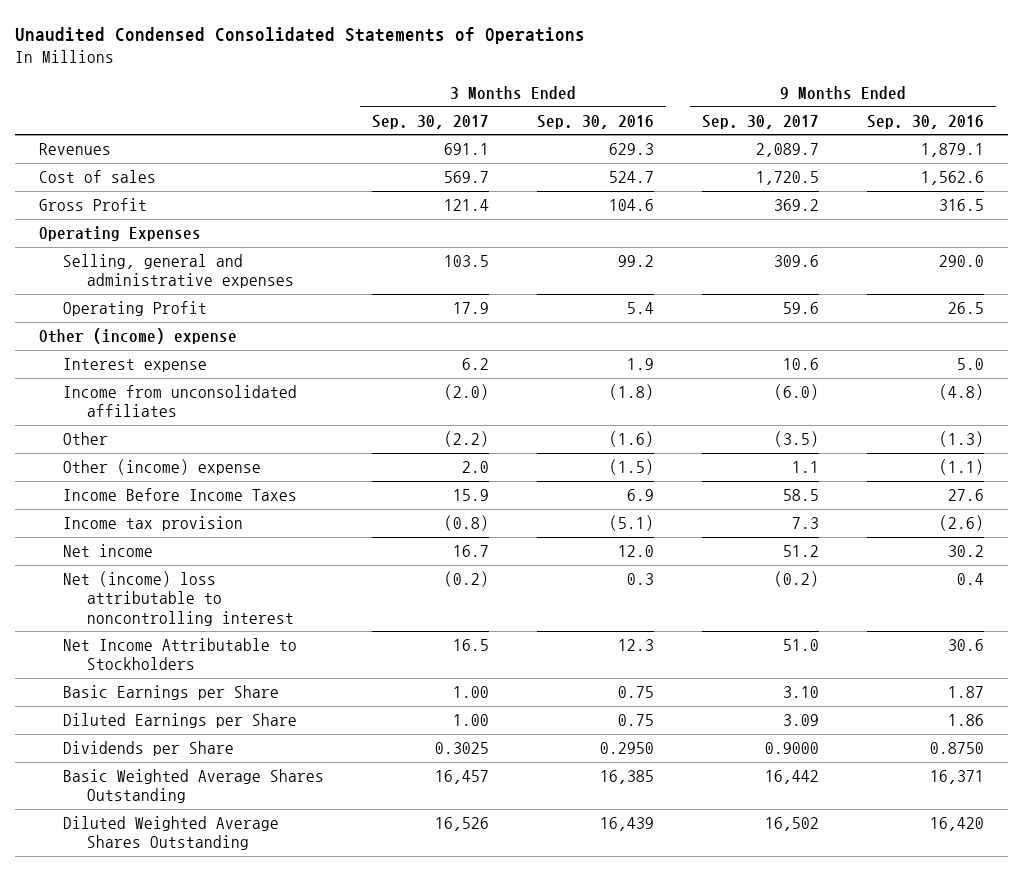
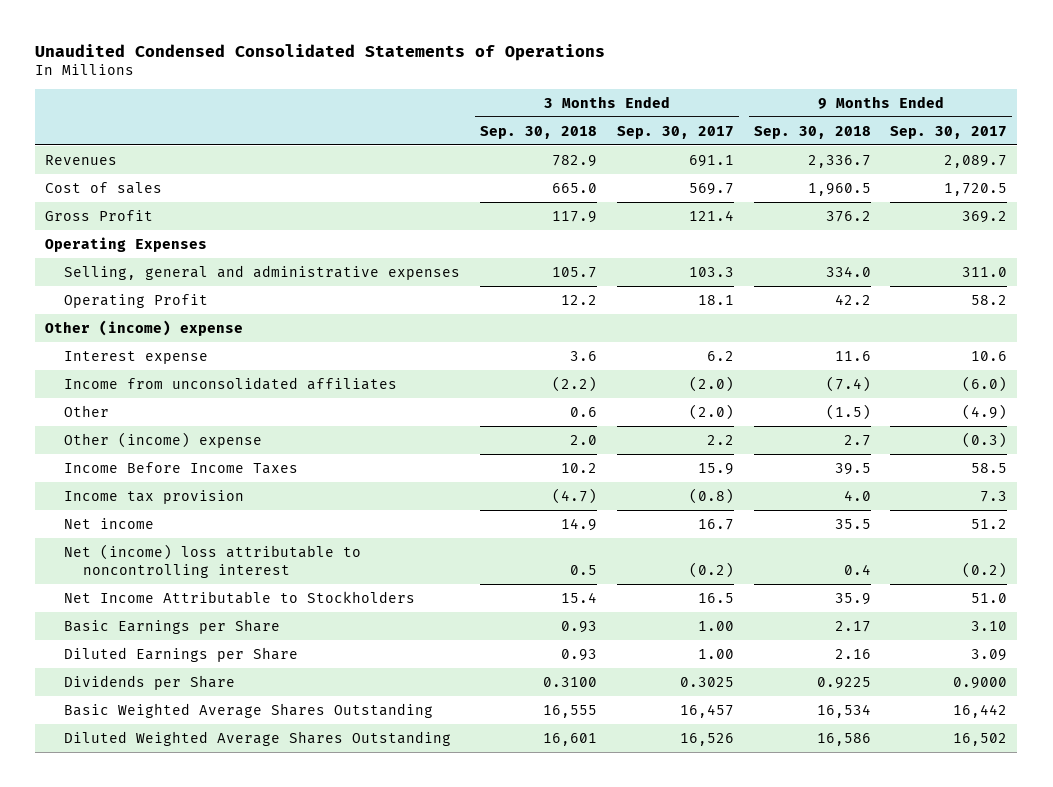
- | 3 Months Ended Sep. 30, 2017 | 3 Months Ended Sep. 30, 2016 | 9 Months Ended Sep. 30, 2017 | 9 Months Ended Sep. 30, 2016
+ | 3 Months Ended Sep. 30, 2018 | 3 Months Ended Sep. 30, 2017 | 9 Months Ended Sep. 30, 2018 | 9 Months Ended Sep. 30, 2017
- Selling, general and administrative expenses | 103.5 | 99.2 | 309.6 | 290.0
- Operating Profit | 17.9 | 5.4 | 59.6 | 26.5
+ Selling, general and administrative expenses | 105.7 | 103.3 | 334.0 | 311.0
+ Operating Profit | 12.2 | 18.1 | 42.2 | 58.2
- Other | (2.2) | (1.6) | (3.5) | (1.3)
- Other (income) expense | 2.0 | (1.5) | 1.1 | (1.1)
+ Other | 0.6 | (2.0) | (1.5) | (4.9)
+ Other (income) expense | 2.0 | 2.2 | 2.7 | (0.3)

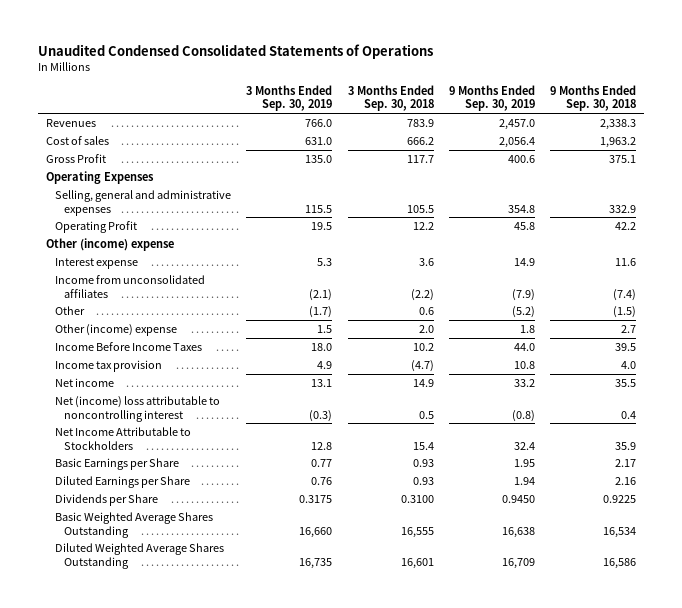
- | 3 Months Ended Sep. 30, 2018 | 3 Months Ended Sep. 30, 2017 | 9 Months Ended Sep. 30, 2018 | 9 Months Ended Sep. 30, 2017
+ | 3 Months Ended Sep. 30, 2019 | 3 Months Ended Sep. 30, 2018 | 9 Months Ended Sep. 30, 2019 | 9 Months Ended Sep. 30, 2018
- Revenues | 782.9 | 691.1 | 2,336.7 | 2,089.7
- Cost of sales | 665.0 | 569.7 | 1,960.5 | 1,720.5
- Gross Profit | 117.9 | 121.4 | 376.2 | 369.2
+ Revenues | 766.0 | 783.9 | 2,457.0 | 2,338.3
+ Cost of sales | 631.0 | 666.2 | 2,056.4 | 1,963.2
+ Gross Profit | 135.0 | 117.7 | 400.6 | 375.1
- Selling, general and administrative expenses | 105.7 | 103.3 | 334.0 | 311.0
+ Selling, general and administrative expenses | 115.5 | 105.5 | 354.8 | 332.9

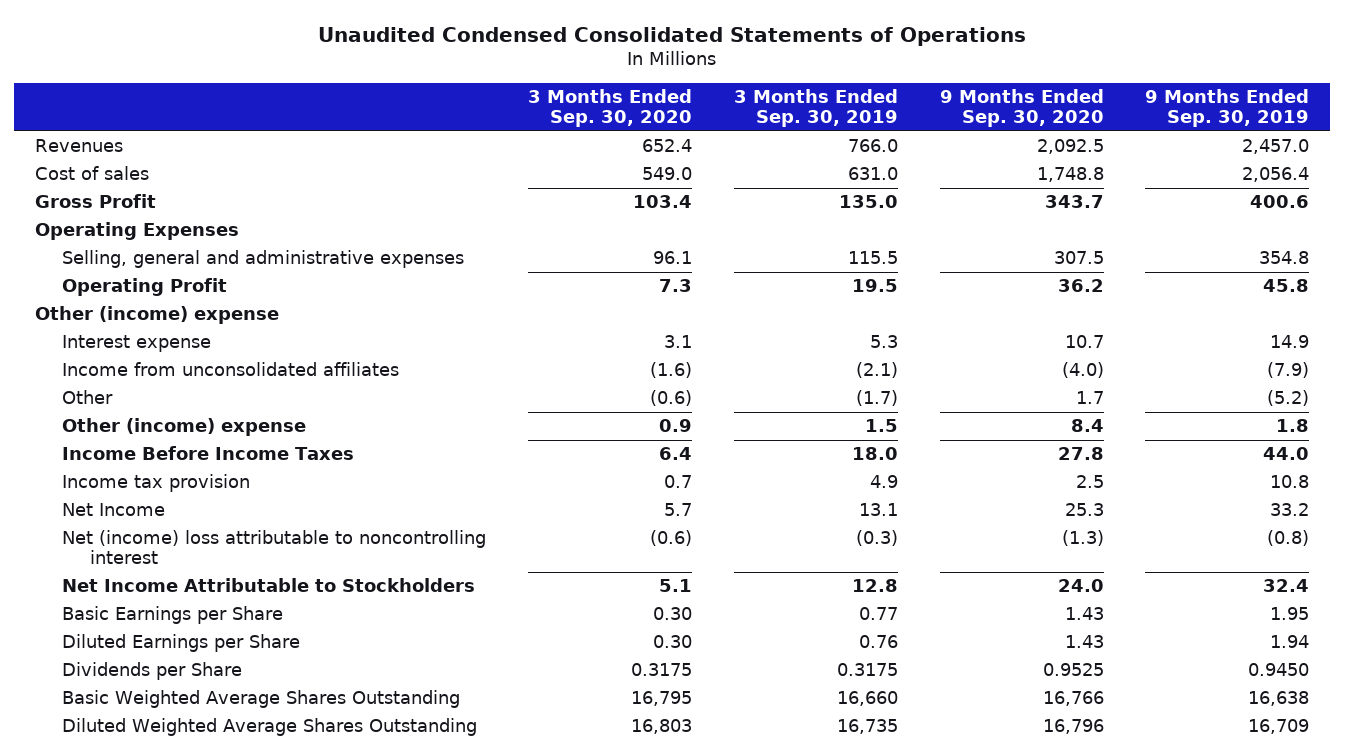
- | 3 Months Ended Sep. 30, 2019 | 3 Months Ended Sep. 30, 2018 | 9 Months Ended Sep. 30, 2019 | 9 Months Ended Sep. 30, 2018
+ | 3 Months Ended Sep. 30, 2020 | 3 Months Ended Sep. 30, 2019 | 9 Months Ended Sep. 30, 2020 | 9 Months Ended Sep. 30, 2019
- Net income | 13.1 | 14.9 | 33.2 | 35.5
+ Net Income | 5.7 | 13.1 | 25.3 | 33.2

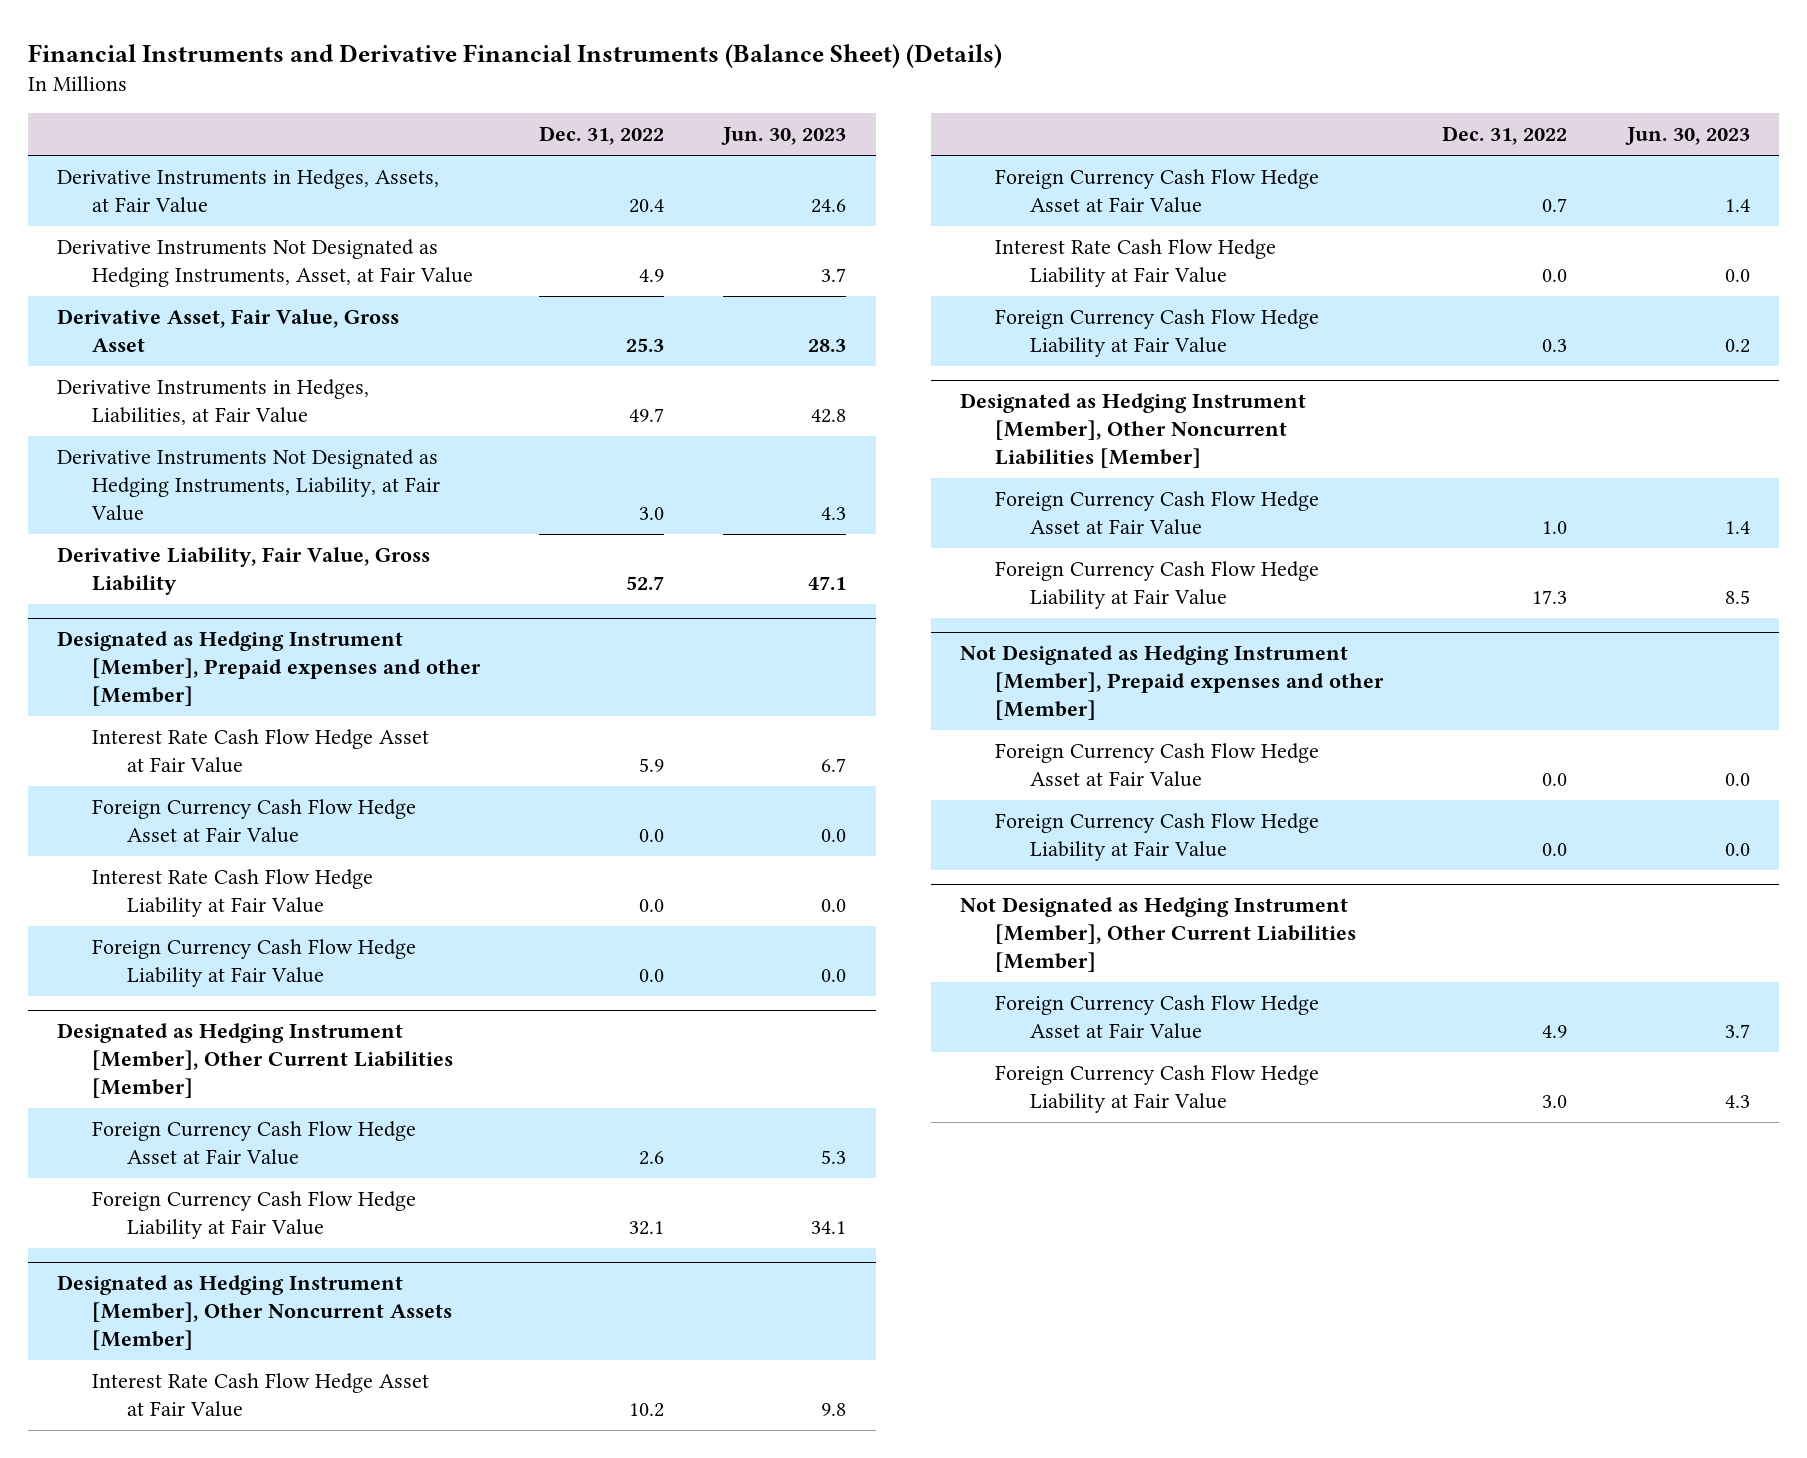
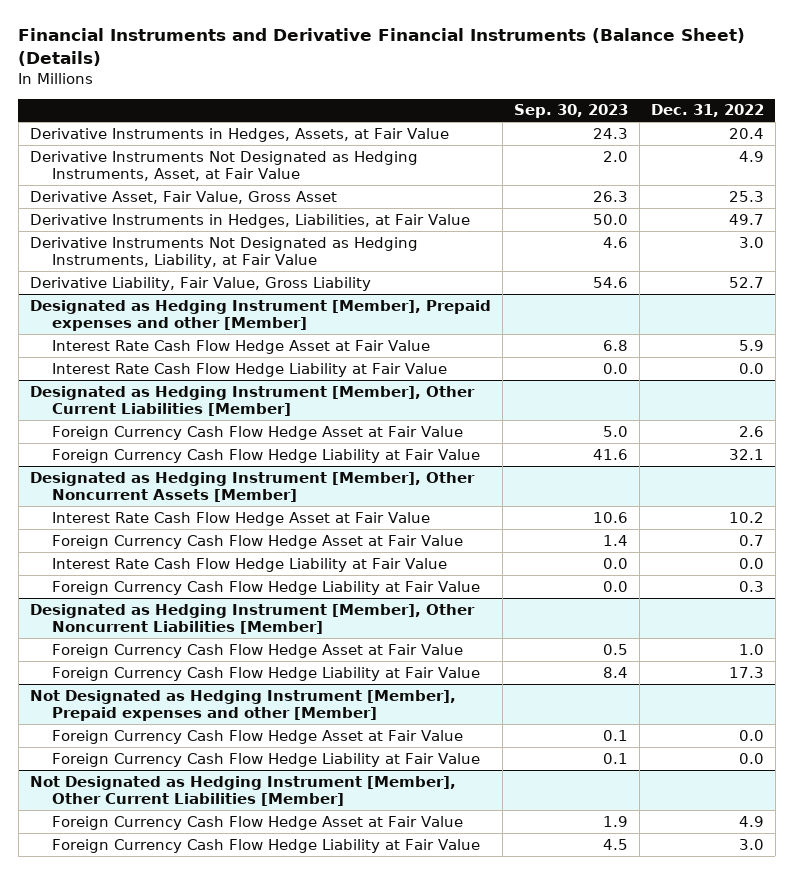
- | Dec. 31, 2022 | Jun. 30, 2023
+ | Sep. 30, 2023 | Dec. 31, 2022
@ Designated as Hedging Instrument [Member], Prepaid expenses and other [Member]
- Foreign Currency Cash Flow Hedge Asset at Fair Value | 0.0 | 0.0
- Foreign Currency Cash Flow Hedge Liability at Fair Value | 0.0 | 0.0

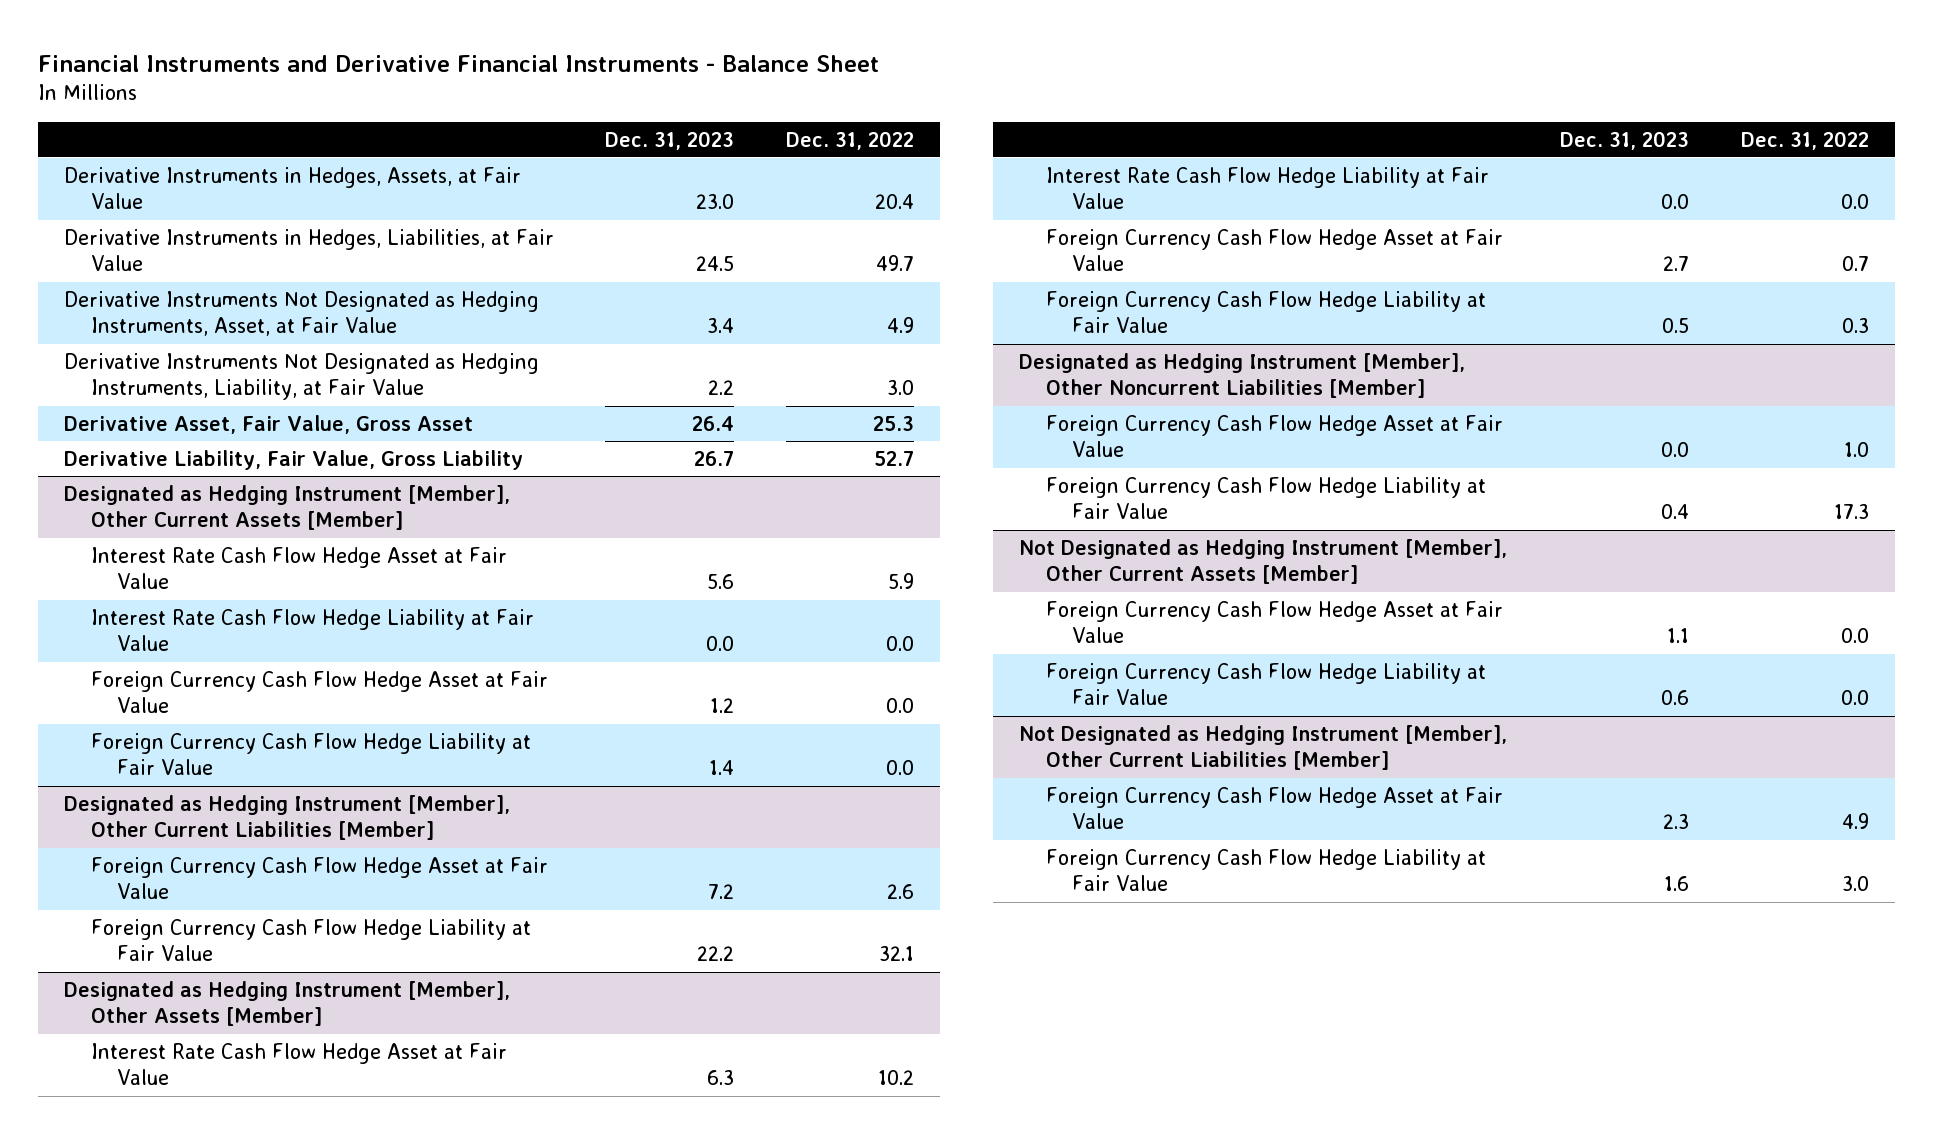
- Financial Instruments and Derivative Financial Instruments (Balance Sheet) (Details)
+ Financial Instruments and Derivative Financial Instruments - Balance Sheet
- | Sep. 30, 2023 | Dec. 31, 2022
+ | Dec. 31, 2023 | Dec. 31, 2022
moved down: Derivative Instruments Not Designated as Hedging Instruments, Asset, at Fair Value | 3.4 | 4.9
moved down: Derivative Asset, Fair Value, Gross Asset | 26.4 | 25.3
- Designated as Hedging Instrument [Member], Prepaid expenses and other [Member]
+ Designated as Hedging Instrument [Member], Other Current Assets [Member]
+ Foreign Currency Cash Flow Hedge Asset at Fair Value | 1.2 | 0.0
+ Foreign Currency Cash Flow Hedge Liability at Fair Value | 1.4 | 0.0
- Designated as Hedging Instrument [Member], Other Noncurrent Assets [Member]
+ Designated as Hedging Instrument [Member], Other Assets [Member]
- Foreign Currency Cash Flow Hedge Asset at Fair Value | 1.4 | 0.7
+ Foreign Currency Cash Flow Hedge Asset at Fair Value | 2.7 | 0.7
- Not Designated as Hedging Instrument [Member], Prepaid expenses and other [Member]
+ Not Designated as Hedging Instrument [Member], Other Current Assets [Member]

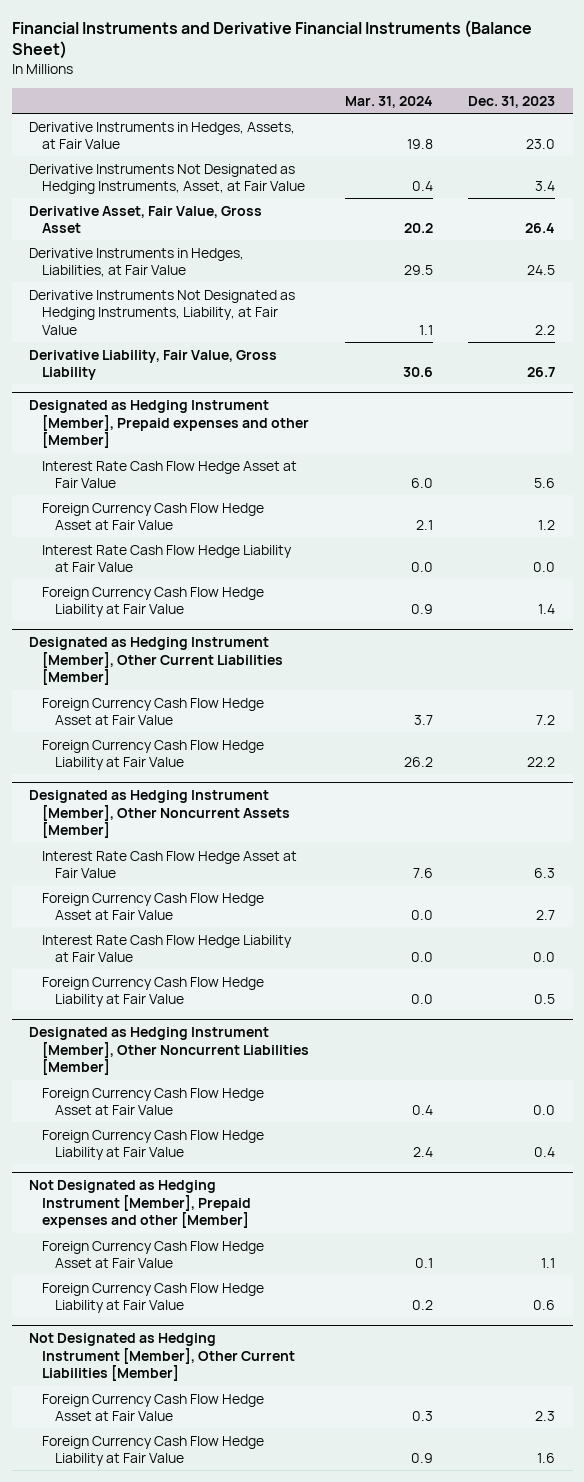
- Financial Instruments and Derivative Financial Instruments - Balance Sheet
+ Financial Instruments and Derivative Financial Instruments (Balance Sheet)
- | Dec. 31, 2023 | Dec. 31, 2022
+ | Mar. 31, 2024 | Dec. 31, 2023
moved down: Derivative Instruments in Hedges, Liabilities, at Fair Value | 29.5 | 24.5
moved down: Derivative Instruments Not Designated as Hedging Instruments, Liability, at Fair Value | 1.1 | 2.2
- Designated as Hedging Instrument [Member], Other Current Assets [Member]
+ Designated as Hedging Instrument [Member], Prepaid expenses and other [Member]
- Interest Rate Cash Flow Hedge Liability at Fair Value | 0.0 | 0.0
+ Interest Rate Cash Flow Hedge Liability at Fair Value | 0.0 | 0.0
- Designated as Hedging Instrument [Member], Other Assets [Member]
+ Designated as Hedging Instrument [Member], Other Noncurrent Assets [Member]
- Interest Rate Cash Flow Hedge Liability at Fair Value | 0.0 | 0.0
+ Interest Rate Cash Flow Hedge Liability at Fair Value | 0.0 | 0.0
- Not Designated as Hedging Instrument [Member], Other Current Assets [Member]
+ Not Designated as Hedging Instrument [Member], Prepaid expenses and other [Member]

